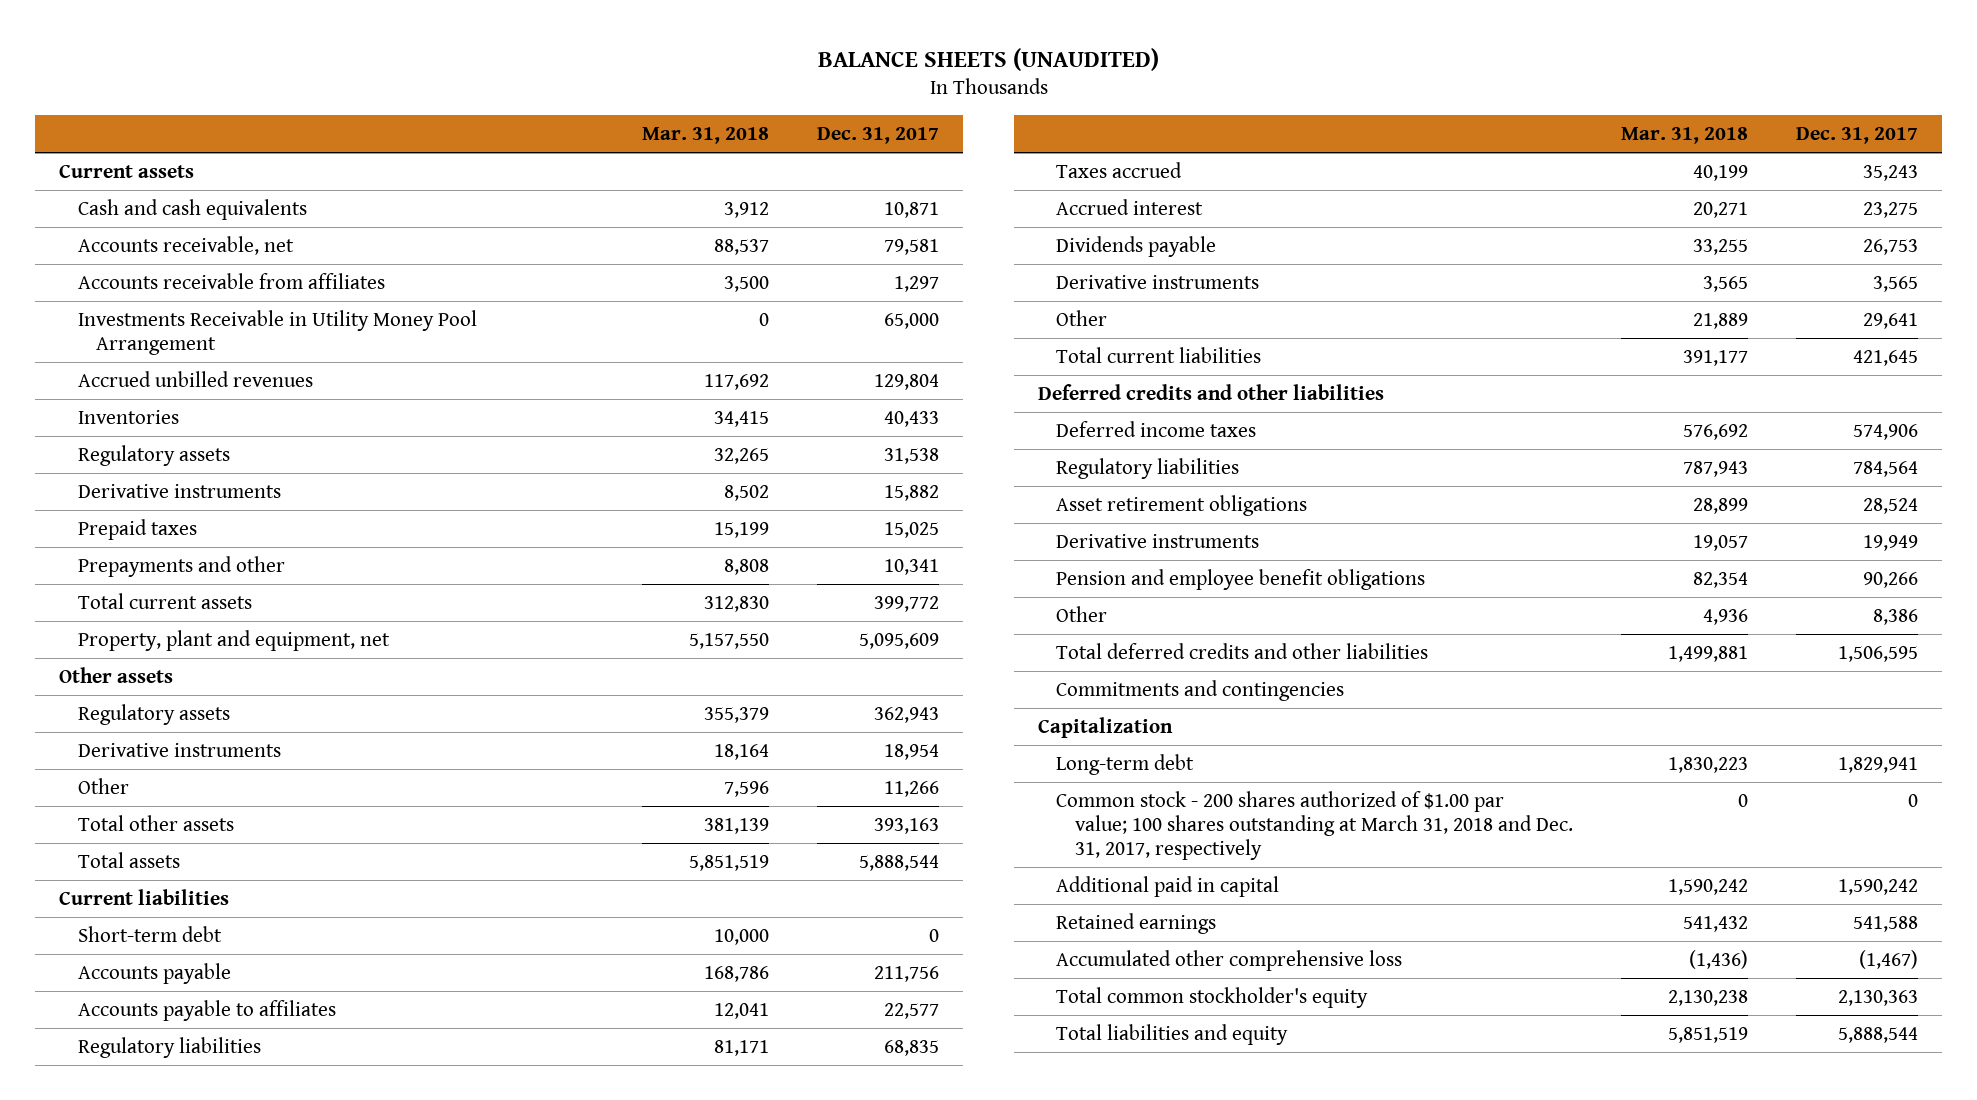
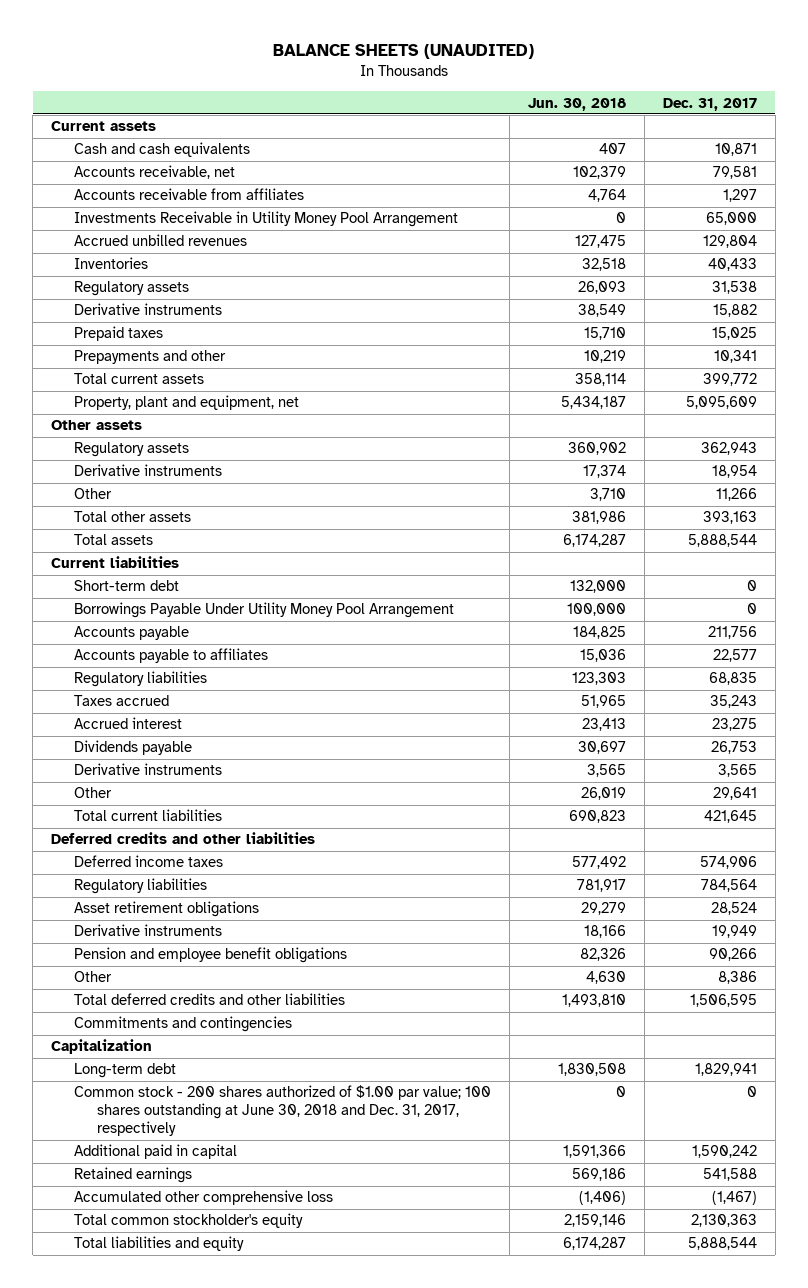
- | Mar. 31, 2018 | Dec. 31, 2017
+ | Jun. 30, 2018 | Dec. 31, 2017
+ Borrowings Payable Under Utility Money Pool Arrangement | 100,000 | 0
- Common stock - 200 shares authorized of $1.00 par value; 100 shares outstanding at March 31, 2018 and Dec. 31, 2017, respectively | 0 | 0
+ Common stock - 200 shares authorized of $1.00 par value; 100 shares outstanding at June 30, 2018 and Dec. 31, 2017, respectively | 0 | 0

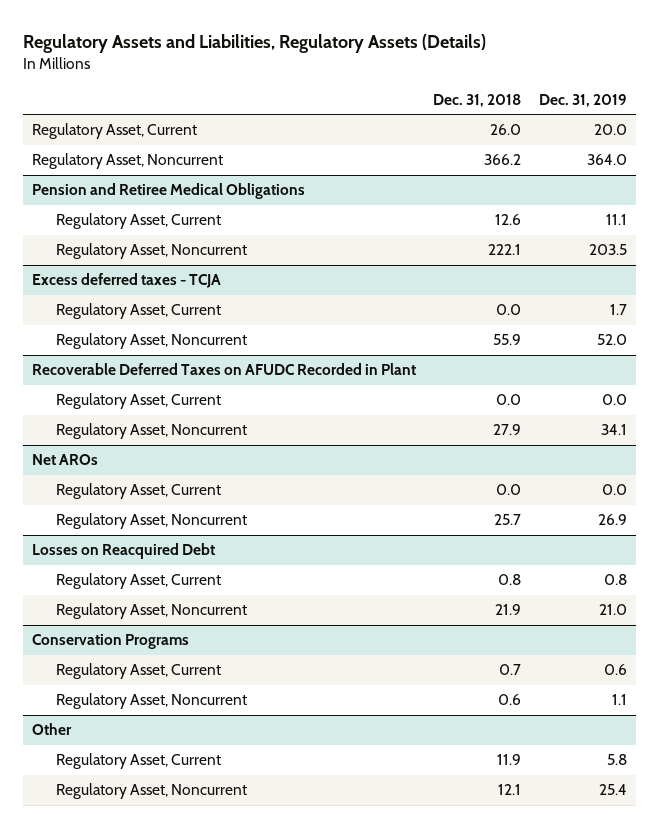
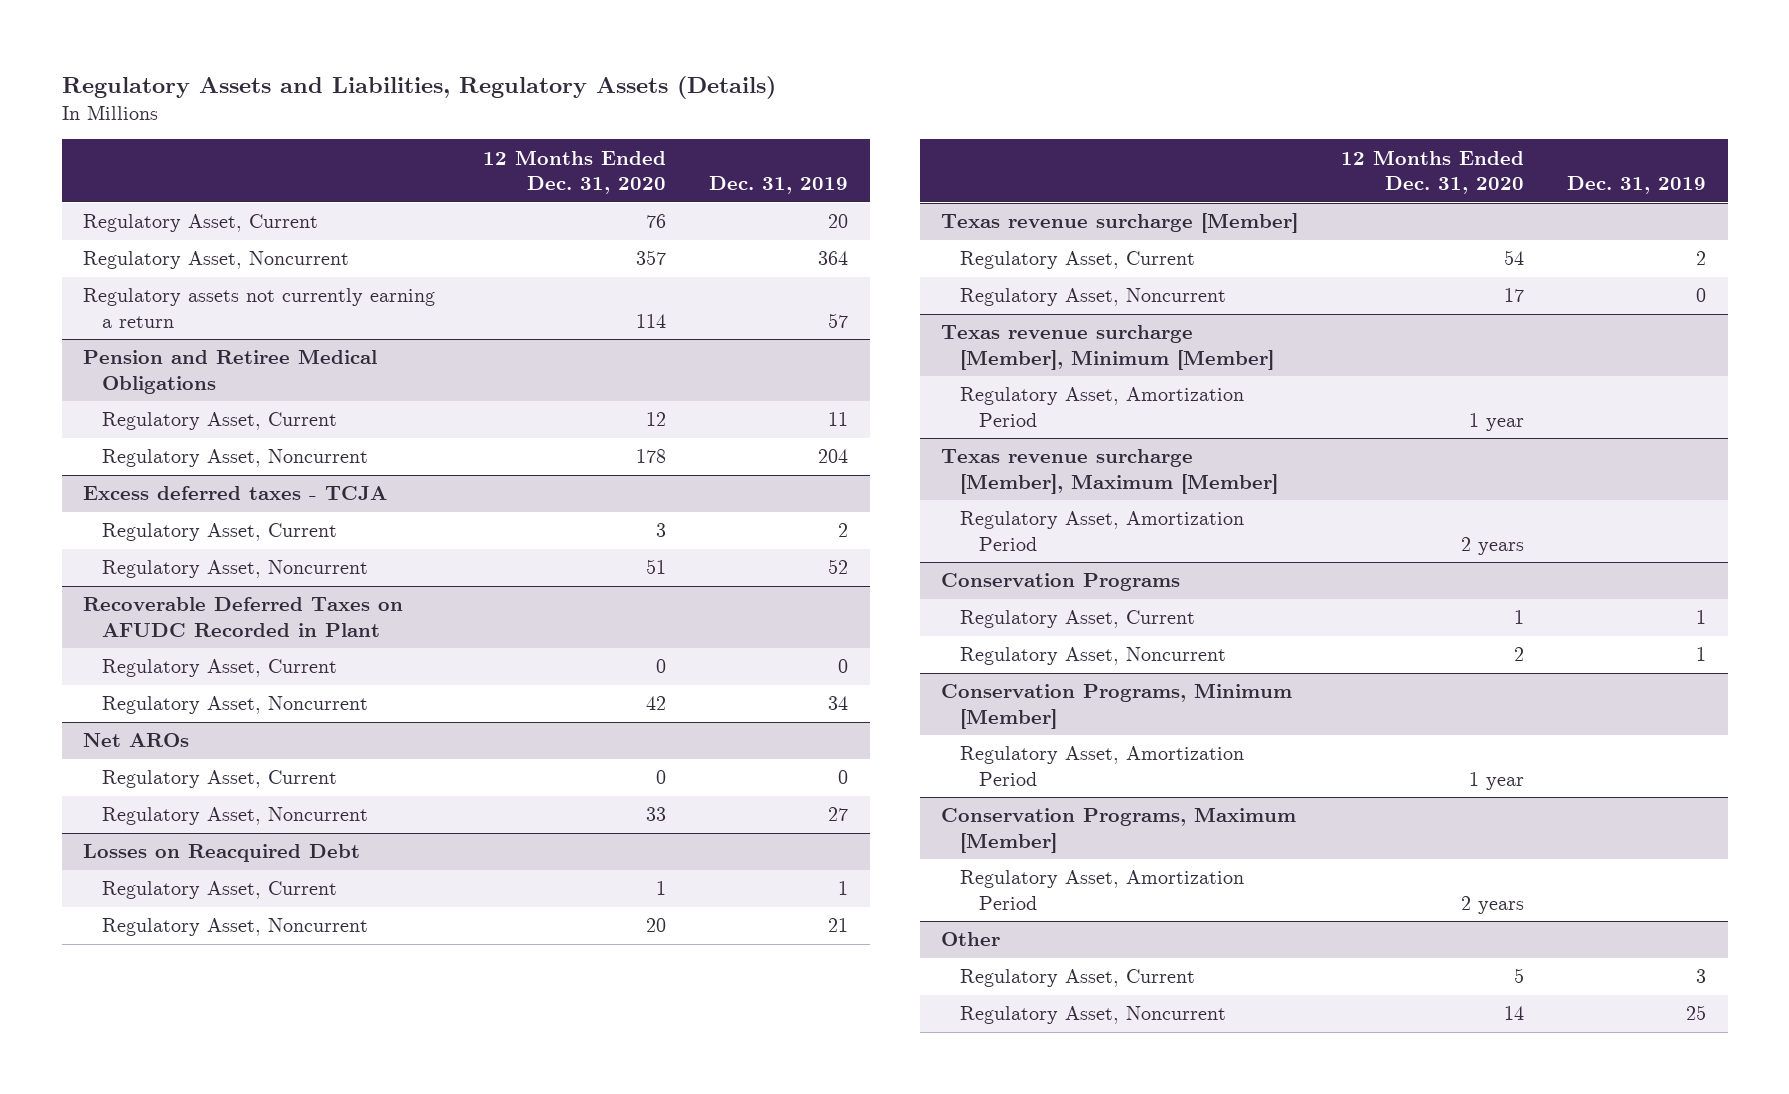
- | Dec. 31, 2018 | Dec. 31, 2019
+ | 12 Months Ended Dec. 31, 2020 | Dec. 31, 2019
- Regulatory Asset, Current | 26.0 | 20.0
- Regulatory Asset, Noncurrent | 366.2 | 364.0
+ Regulatory Asset, Current | 76 | 20
+ Regulatory Asset, Noncurrent | 357 | 364
+ Regulatory assets not currently earning a return | 114 | 57
@ Pension and Retiree Medical Obligations
- Regulatory Asset, Current | 12.6 | 11.1
- Regulatory Asset, Noncurrent | 222.1 | 203.5
+ Regulatory Asset, Current | 12 | 11
+ Regulatory Asset, Noncurrent | 178 | 204
@ Excess deferred taxes - TCJA
- Regulatory Asset, Current | 0.0 | 1.7
- Regulatory Asset, Noncurrent | 55.9 | 52.0
+ Regulatory Asset, Current | 3 | 2
+ Regulatory Asset, Noncurrent | 51 | 52
@ Recoverable Deferred Taxes on AFUDC Recorded in Plant
- Regulatory Asset, Current | 0.0 | 0.0
- Regulatory Asset, Noncurrent | 27.9 | 34.1
+ Regulatory Asset, Current | 0 | 0
+ Regulatory Asset, Noncurrent | 42 | 34
@ Net AROs
- Regulatory Asset, Current | 0.0 | 0.0
- Regulatory Asset, Noncurrent | 25.7 | 26.9
+ Regulatory Asset, Current | 0 | 0
+ Regulatory Asset, Noncurrent | 33 | 27
@ Losses on Reacquired Debt
- Regulatory Asset, Current | 0.8 | 0.8
- Regulatory Asset, Noncurrent | 21.9 | 21.0
+ Regulatory Asset, Current | 1 | 1
+ Regulatory Asset, Noncurrent | 20 | 21
+ Texas revenue surcharge [Member]
+ Regulatory Asset, Current | 54 | 2
+ Regulatory Asset, Noncurrent | 17 | 0
+ Texas revenue surcharge [Member], Minimum [Member]
+ Regulatory Asset, Amortization Period | 1 year |
+ Texas revenue surcharge [Member], Maximum [Member]
+ Regulatory Asset, Amortization Period | 2 years |
@ Conservation Programs
- Regulatory Asset, Current | 0.7 | 0.6
- Regulatory Asset, Noncurrent | 0.6 | 1.1
+ Regulatory Asset, Current | 1 | 1
+ Regulatory Asset, Noncurrent | 2 | 1
+ Conservation Programs, Minimum [Member]
+ Regulatory Asset, Amortization Period | 1 year |
+ Conservation Programs, Maximum [Member]
+ Regulatory Asset, Amortization Period | 2 years |
@ Other
- Regulatory Asset, Current | 11.9 | 5.8
- Regulatory Asset, Noncurrent | 12.1 | 25.4
+ Regulatory Asset, Current | 5 | 3
+ Regulatory Asset, Noncurrent | 14 | 25

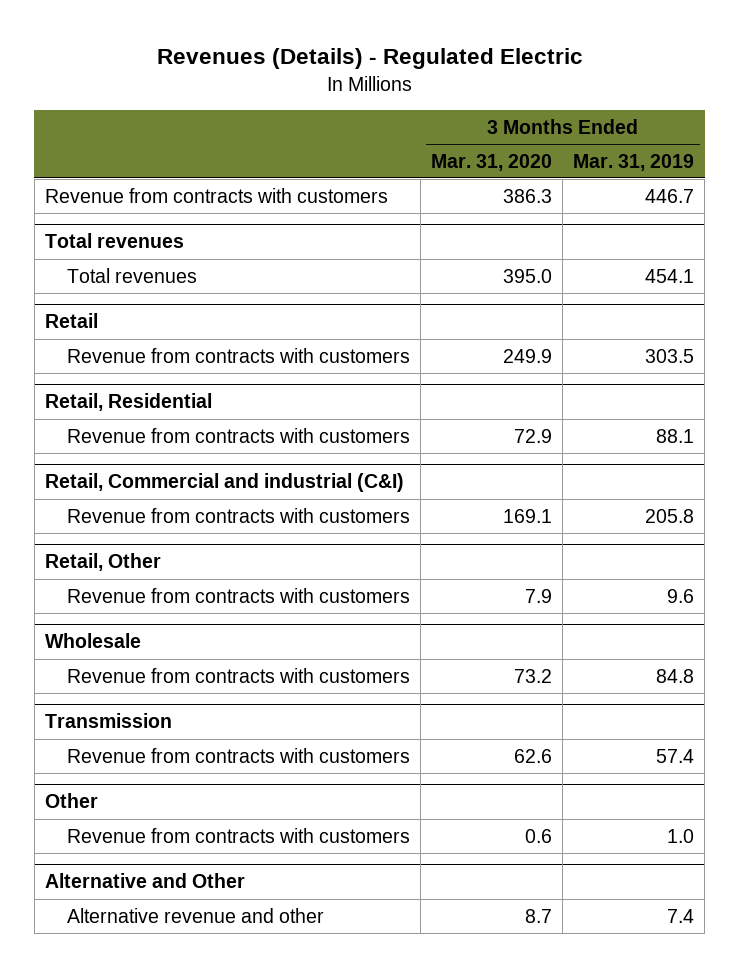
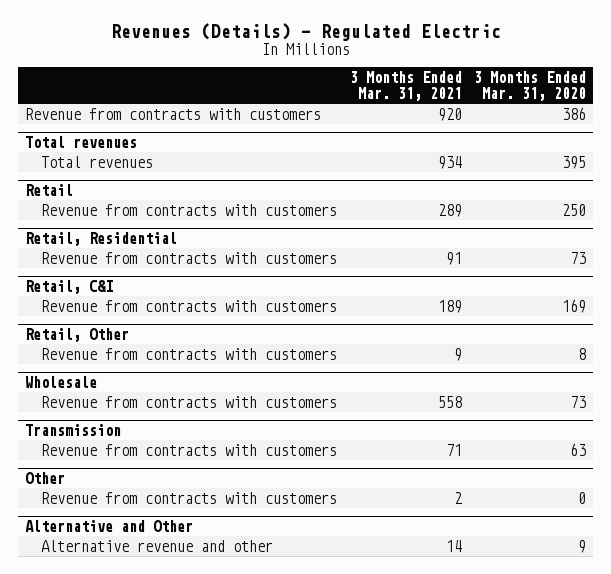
- | 3 Months Ended Mar. 31, 2020 | 3 Months Ended Mar. 31, 2019
+ | 3 Months Ended Mar. 31, 2021 | 3 Months Ended Mar. 31, 2020
- Revenue from contracts with customers | 386.3 | 446.7
+ Revenue from contracts with customers | 920 | 386
@ Total revenues
- Total revenues | 395.0 | 454.1
+ Total revenues | 934 | 395
@ Retail
- Revenue from contracts with customers | 249.9 | 303.5
+ Revenue from contracts with customers | 289 | 250
@ Retail, Residential
- Revenue from contracts with customers | 72.9 | 88.1
- Retail, Commercial and industrial (C&I)
- Revenue from contracts with customers | 169.1 | 205.8
@ Retail, Residential
+ Revenue from contracts with customers | 91 | 73
+ Retail, C&I
+ Revenue from contracts with customers | 189 | 169
@ Retail, Other
- Revenue from contracts with customers | 7.9 | 9.6
+ Revenue from contracts with customers | 9 | 8
@ Wholesale
- Revenue from contracts with customers | 73.2 | 84.8
+ Revenue from contracts with customers | 558 | 73
@ Transmission
- Revenue from contracts with customers | 62.6 | 57.4
+ Revenue from contracts with customers | 71 | 63
@ Other
- Revenue from contracts with customers | 0.6 | 1.0
+ Revenue from contracts with customers | 2 | 0
@ Alternative and Other
- Alternative revenue and other | 8.7 | 7.4
+ Alternative revenue and other | 14 | 9

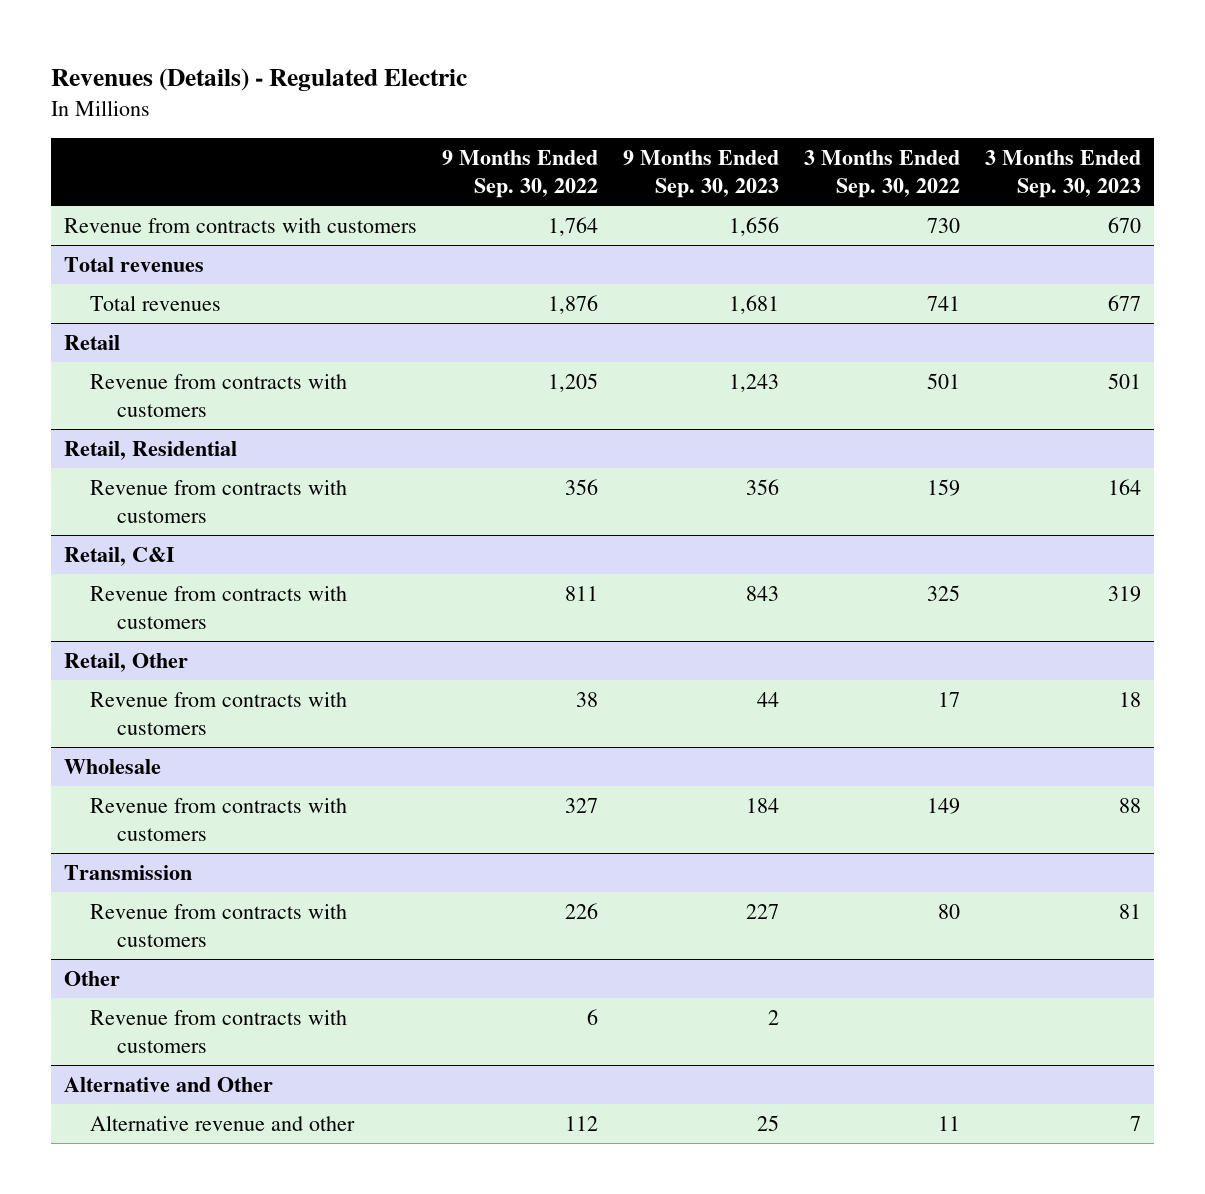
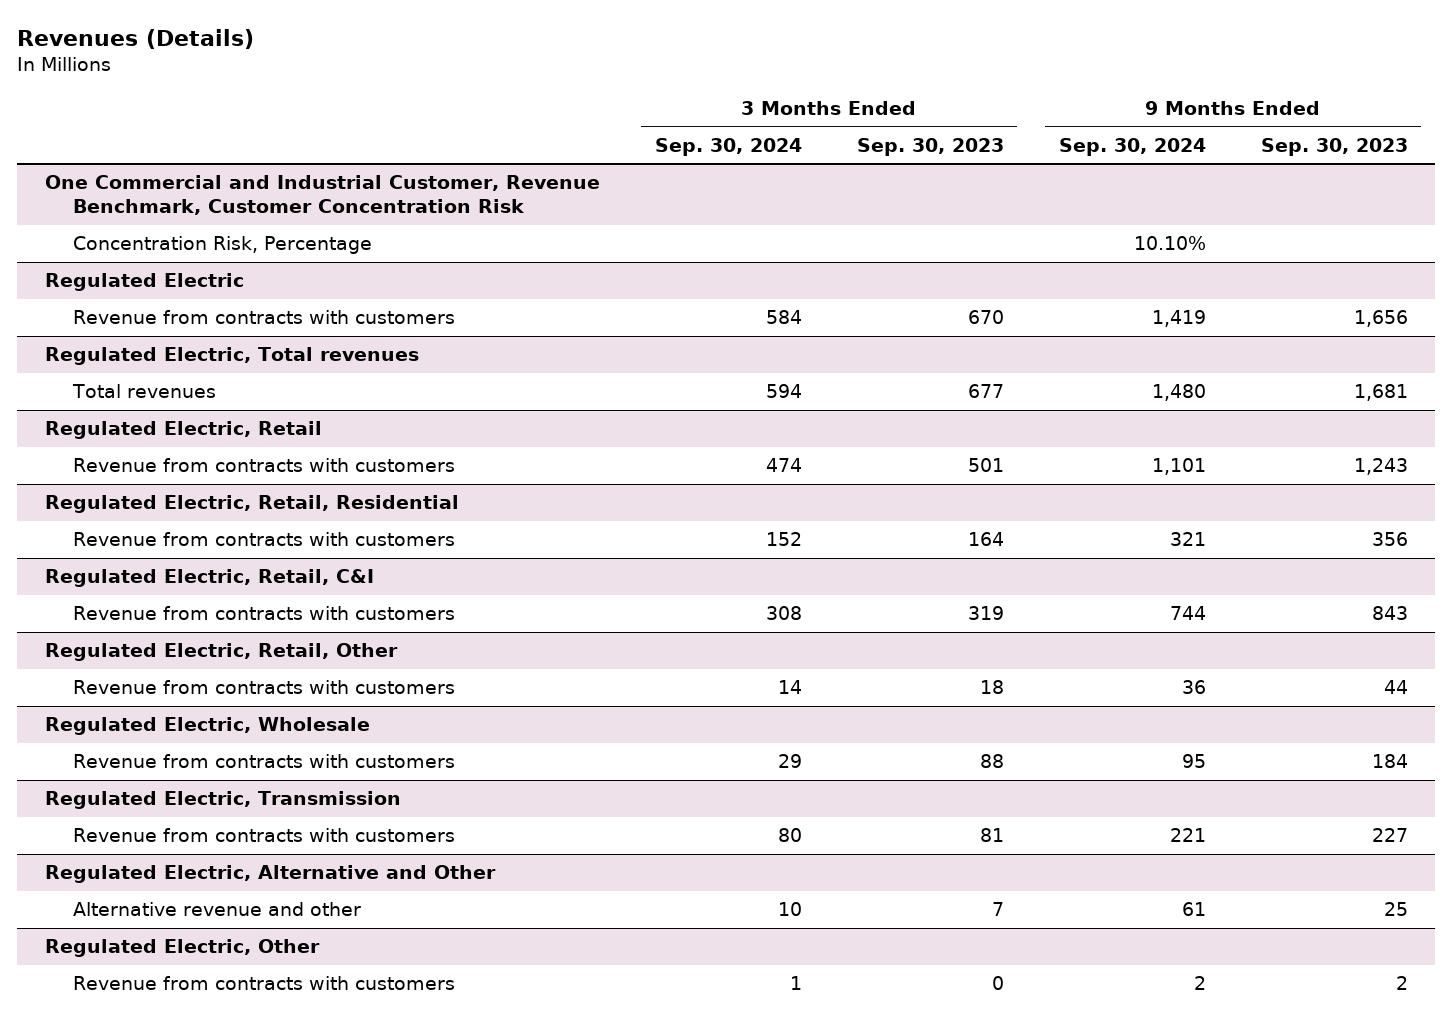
- Revenues (Details) - Regulated Electric
+ Revenues (Details)
- | 9 Months Ended Sep. 30, 2022 | 9 Months Ended Sep. 30, 2023 | 3 Months Ended Sep. 30, 2022 | 3 Months Ended Sep. 30, 2023
+ | 3 Months Ended Sep. 30, 2024 | 3 Months Ended Sep. 30, 2023 | 9 Months Ended Sep. 30, 2024 | 9 Months Ended Sep. 30, 2023
+ One Commercial and Industrial Customer, Revenue Benchmark, Customer Concentration Risk
+ Concentration Risk, Percentage | | | 10.10% |
+ Regulated Electric
- Total revenues
+ Regulated Electric, Total revenues
- Retail
+ Regulated Electric, Retail
- Retail, Residential
+ Regulated Electric, Retail, Residential
- Retail, C&I
+ Regulated Electric, Retail, C&I
- Retail, Other
+ Regulated Electric, Retail, Other
- Wholesale
+ Regulated Electric, Wholesale
- Transmission
+ Regulated Electric, Transmission
- Other
- Revenue from contracts with customers | 6 | 2 | |
- Alternative and Other
+ Regulated Electric, Alternative and Other
+ Regulated Electric, Other
+ Revenue from contracts with customers | 1 | 0 | 2 | 2

